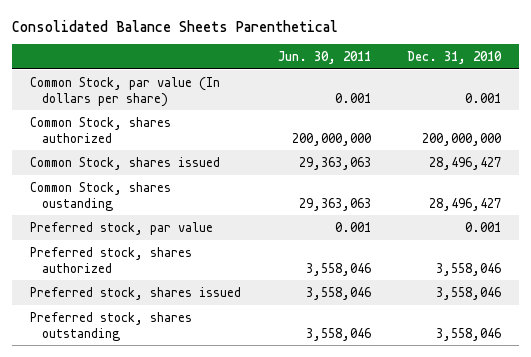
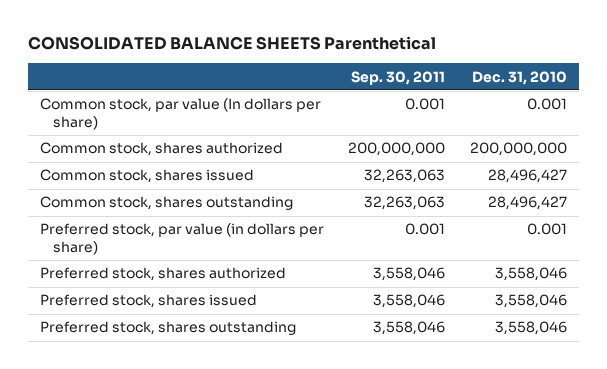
- Consolidated Balance Sheets Parenthetical
+ CONSOLIDATED BALANCE SHEETS Parenthetical
- | Jun. 30, 2011 | Dec. 31, 2010
+ | Sep. 30, 2011 | Dec. 31, 2010
- Common Stock, par value (In dollars per share) | 0.001 | 0.001
- Common Stock, shares authorized | 200,000,000 | 200,000,000
- Common Stock, shares issued | 29,363,063 | 28,496,427
- Common Stock, shares oustanding | 29,363,063 | 28,496,427
- Preferred stock, par value | 0.001 | 0.001
+ Common stock, par value (In dollars per share) | 0.001 | 0.001
+ Common stock, shares authorized | 200,000,000 | 200,000,000
+ Common stock, shares issued | 32,263,063 | 28,496,427
+ Common stock, shares outstanding | 32,263,063 | 28,496,427
+ Preferred stock, par value (in dollars per share) | 0.001 | 0.001

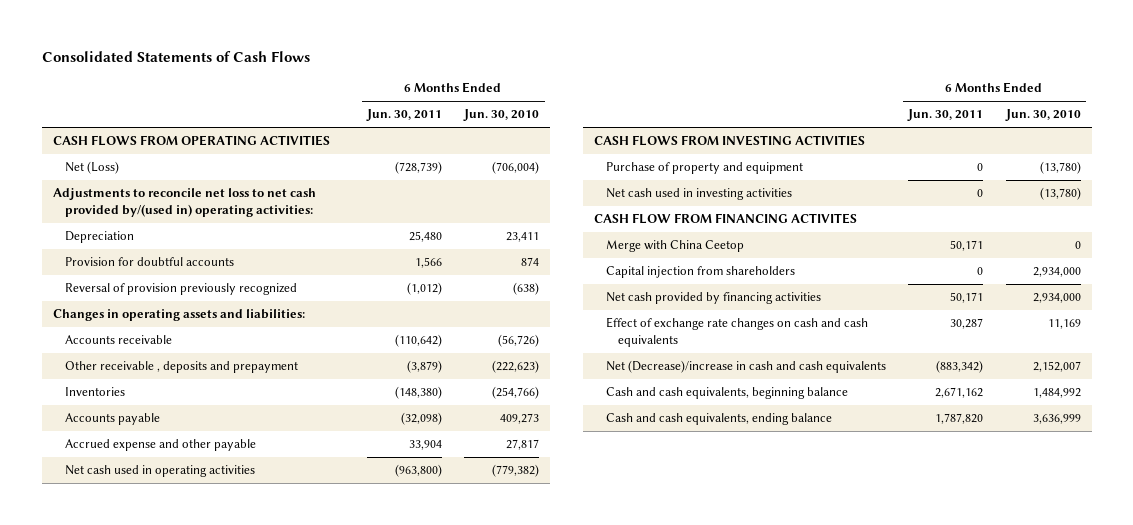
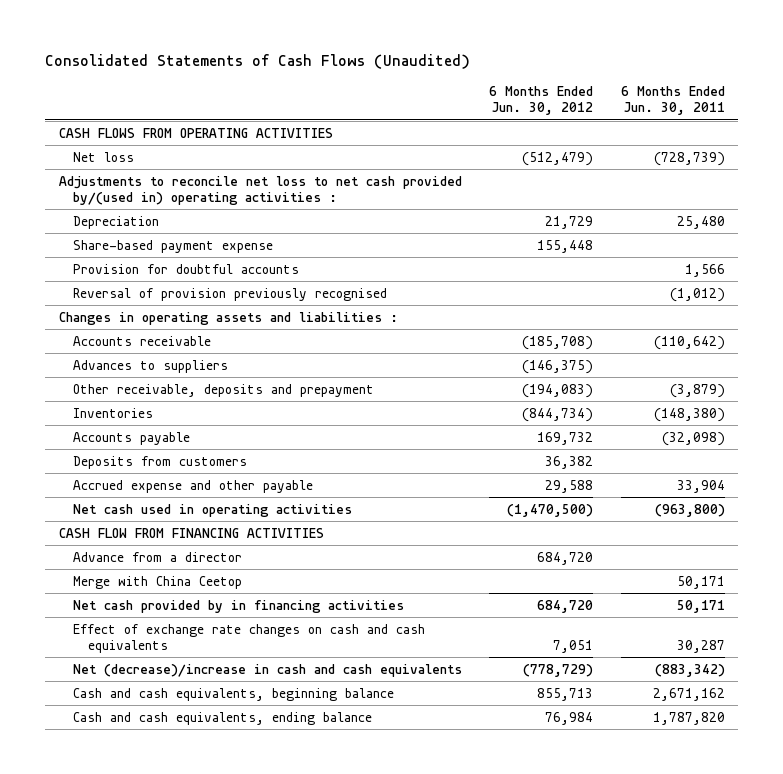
- Consolidated Statements of Cash Flows
+ Consolidated Statements of Cash Flows (Unaudited)
- | 6 Months Ended Jun. 30, 2011 | 6 Months Ended Jun. 30, 2010
+ | 6 Months Ended Jun. 30, 2012 | 6 Months Ended Jun. 30, 2011
- Net (Loss) | (728,739) | (706,004)
- Adjustments to reconcile net loss to net cash provided by/(used in) operating activities:
+ Net loss | (512,479) | (728,739)
+ Adjustments to reconcile net loss to net cash provided by/(used in) operating activities :
+ Share-based payment expense | 155,448 |
- Reversal of provision previously recognized | (1,012) | (638)
- Changes in operating assets and liabilities:
+ Reversal of provision previously recognised | | (1,012)
+ Changes in operating assets and liabilities :
- Other receivable , deposits and prepayment | (3,879) | (222,623)
+ Advances to suppliers | (146,375) |
+ Other receivable, deposits and prepayment | (194,083) | (3,879)
+ Deposits from customers | 36,382 |
- CASH FLOWS FROM INVESTING ACTIVITIES
- Purchase of property and equipment | 0 | (13,780)
- Net cash used in investing activities | 0 | (13,780)
- CASH FLOW FROM FINANCING ACTIVITES
+ CASH FLOW FROM FINANCING ACTIVITIES
+ Advance from a director | 684,720 |
- Capital injection from shareholders | 0 | 2,934,000
- Net cash provided by financing activities | 50,171 | 2,934,000
+ Net cash provided by in financing activities | 684,720 | 50,171
- Net (Decrease)/increase in cash and cash equivalents | (883,342) | 2,152,007
+ Net (decrease)/increase in cash and cash equivalents | (778,729) | (883,342)

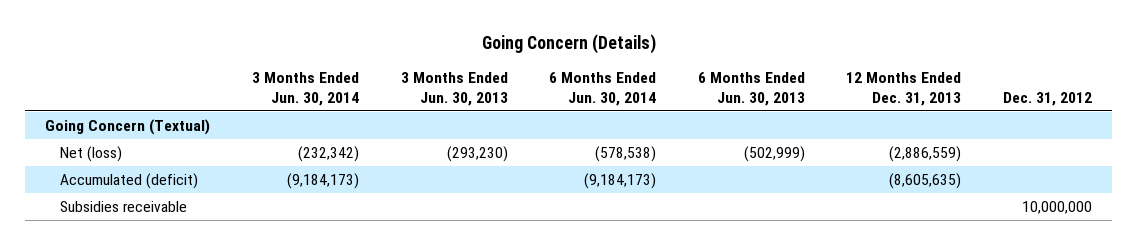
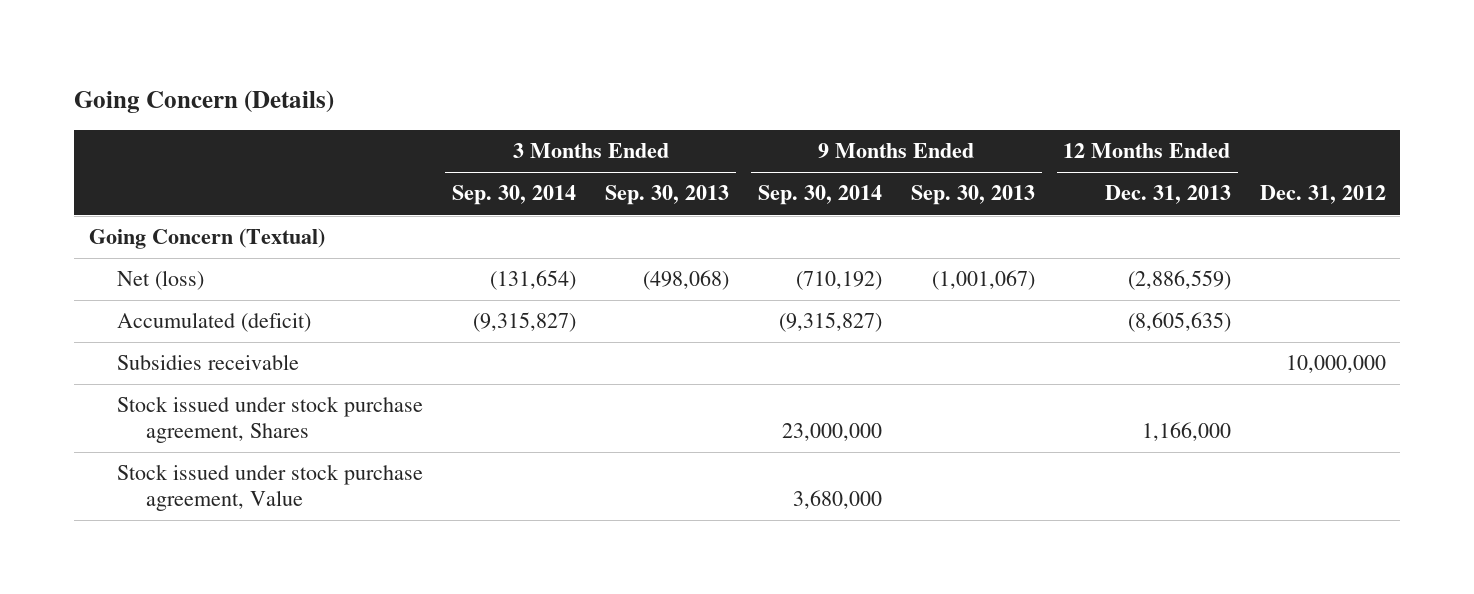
- | 3 Months Ended Jun. 30, 2014 | 3 Months Ended Jun. 30, 2013 | 6 Months Ended Jun. 30, 2014 | 6 Months Ended Jun. 30, 2013 | 12 Months Ended Dec. 31, 2013 | Dec. 31, 2012
+ | 3 Months Ended Sep. 30, 2014 | 3 Months Ended Sep. 30, 2013 | 9 Months Ended Sep. 30, 2014 | 9 Months Ended Sep. 30, 2013 | 12 Months Ended Dec. 31, 2013 | Dec. 31, 2012
+ Stock issued under stock purchase agreement, Shares | | | 23,000,000 | | 1,166,000 |
+ Stock issued under stock purchase agreement, Value | | | 3,680,000 | | |

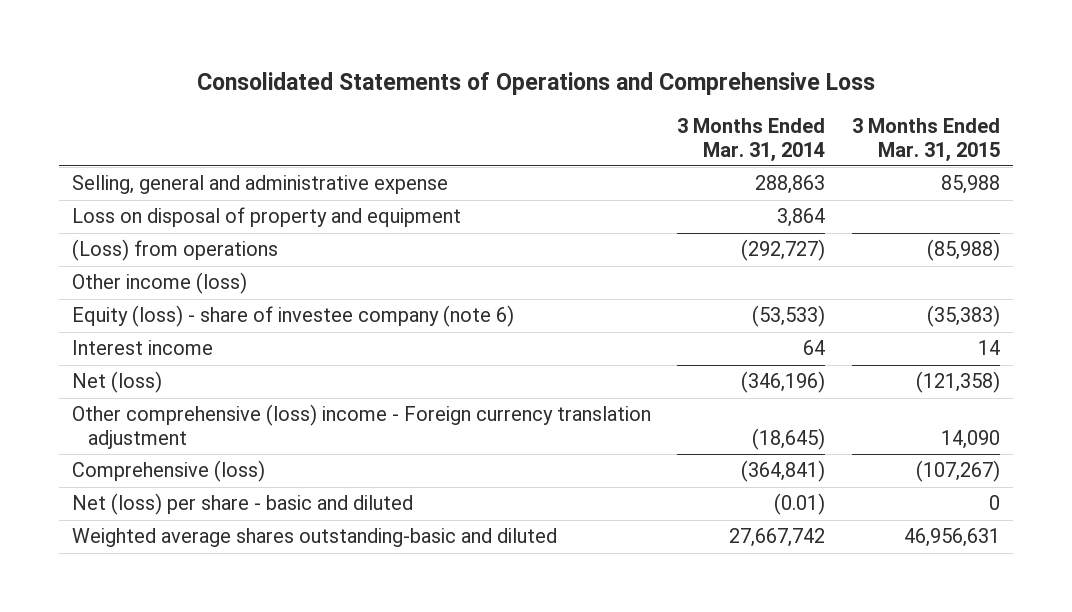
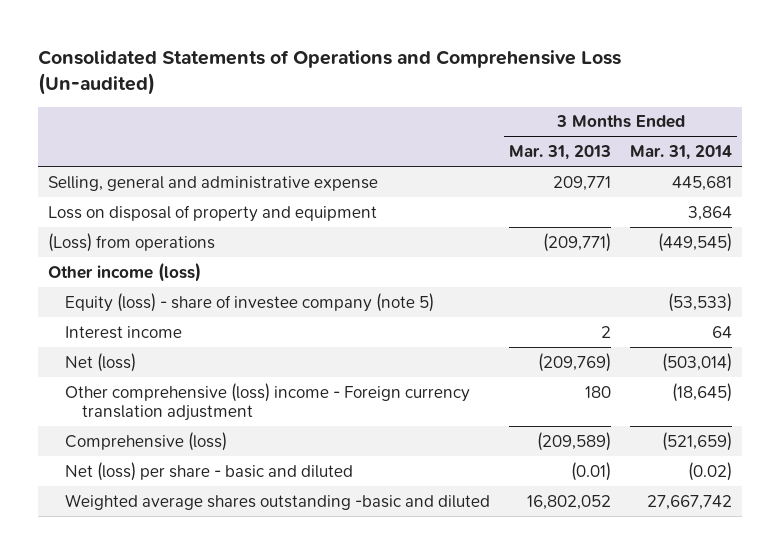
- Consolidated Statements of Operations and Comprehensive Loss
+ Consolidated Statements of Operations and Comprehensive Loss (Un-audited)
- | 3 Months Ended Mar. 31, 2014 | 3 Months Ended Mar. 31, 2015
+ | 3 Months Ended Mar. 31, 2013 | 3 Months Ended Mar. 31, 2014
- Selling, general and administrative expense | 288,863 | 85,988
+ Selling, general and administrative expense | 209,771 | 445,681
- (Loss) from operations | (292,727) | (85,988)
+ (Loss) from operations | (209,771) | (449,545)
- Equity (loss) - share of investee company (note 6) | (53,533) | (35,383)
+ Equity (loss) - share of investee company (note 5) | | (53,533)
- Net (loss) | (346,196) | (121,358)
+ Net (loss) | (209,769) | (503,014)
- Comprehensive (loss) | (364,841) | (107,267)
- Net (loss) per share - basic and diluted | (0.01) | 0
- Weighted average shares outstanding-basic and diluted | 27,667,742 | 46,956,631
+ Comprehensive (loss) | (209,589) | (521,659)
+ Net (loss) per share - basic and diluted | (0.01) | (0.02)
+ Weighted average shares outstanding -basic and diluted | 16,802,052 | 27,667,742

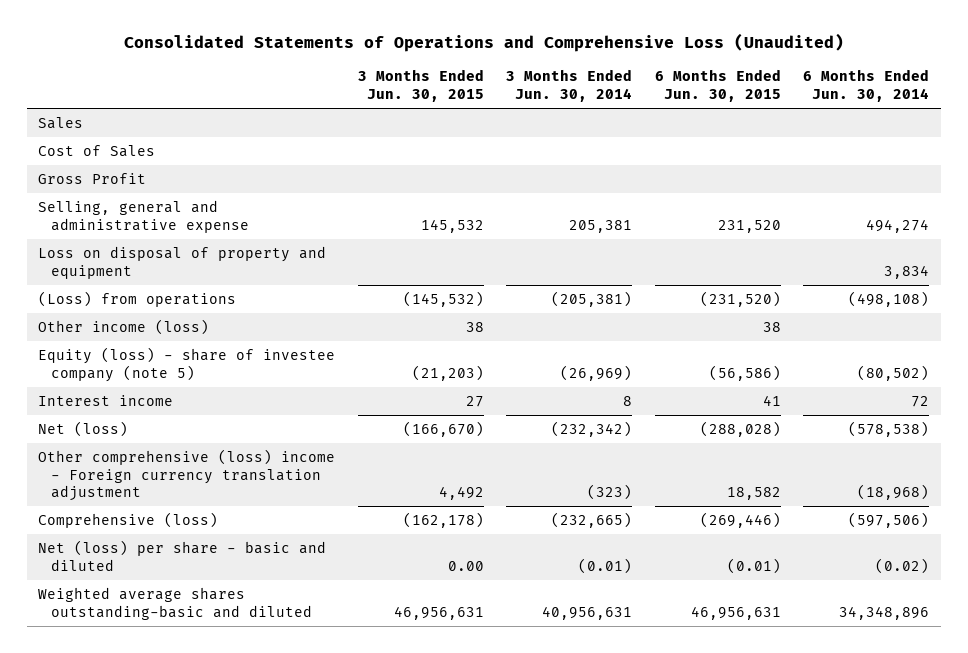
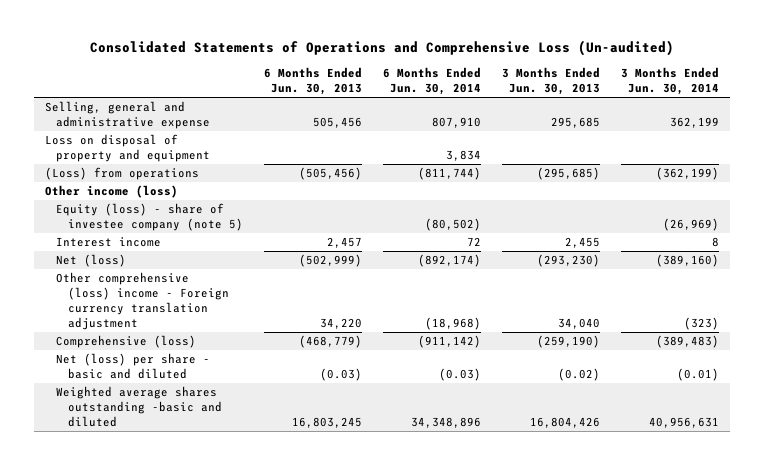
- Consolidated Statements of Operations and Comprehensive Loss (Unaudited)
+ Consolidated Statements of Operations and Comprehensive Loss (Un-audited)
- | 3 Months Ended Jun. 30, 2015 | 3 Months Ended Jun. 30, 2014 | 6 Months Ended Jun. 30, 2015 | 6 Months Ended Jun. 30, 2014
+ | 6 Months Ended Jun. 30, 2013 | 6 Months Ended Jun. 30, 2014 | 3 Months Ended Jun. 30, 2013 | 3 Months Ended Jun. 30, 2014
- Sales
- Cost of Sales
- Gross Profit
- Selling, general and administrative expense | 145,532 | 205,381 | 231,520 | 494,274
+ Selling, general and administrative expense | 505,456 | 807,910 | 295,685 | 362,199
- (Loss) from operations | (145,532) | (205,381) | (231,520) | (498,108)
+ (Loss) from operations | (505,456) | (811,744) | (295,685) | (362,199)
- Net (loss) | (166,670) | (232,342) | (288,028) | (578,538)
+ Net (loss) | (502,999) | (892,174) | (293,230) | (389,160)
- Comprehensive (loss) | (162,178) | (232,665) | (269,446) | (597,506)
- Net (loss) per share - basic and diluted | 0.00 | (0.01) | (0.01) | (0.02)
- Weighted average shares outstanding-basic and diluted | 46,956,631 | 40,956,631 | 46,956,631 | 34,348,896
+ Comprehensive (loss) | (468,779) | (911,142) | (259,190) | (389,483)
+ Net (loss) per share - basic and diluted | (0.03) | (0.03) | (0.02) | (0.01)
+ Weighted average shares outstanding -basic and diluted | 16,803,245 | 34,348,896 | 16,804,426 | 40,956,631

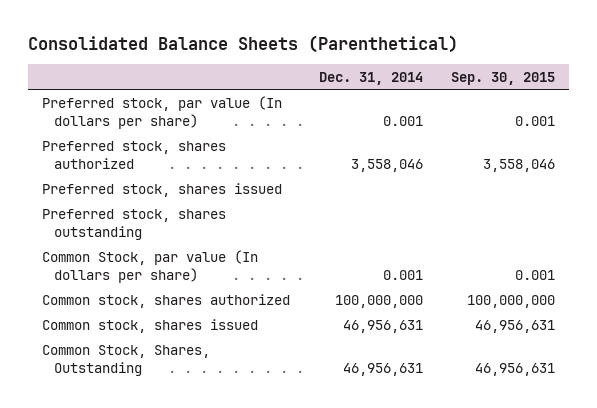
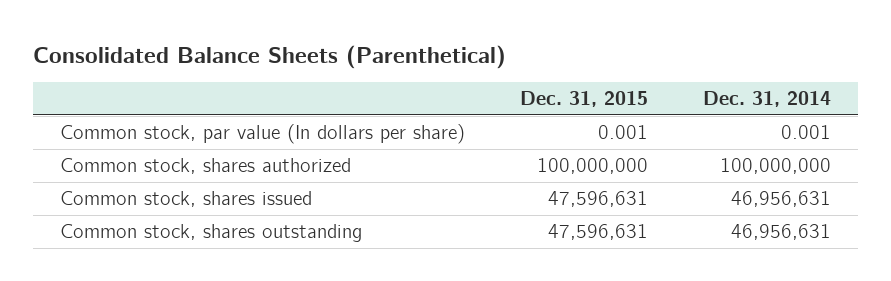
- | Dec. 31, 2014 | Sep. 30, 2015
+ | Dec. 31, 2015 | Dec. 31, 2014
- Preferred stock, par value (In dollars per share) | 0.001 | 0.001
- Preferred stock, shares authorized | 3,558,046 | 3,558,046
- Preferred stock, shares issued
- Preferred stock, shares outstanding
- Common Stock, par value (In dollars per share) | 0.001 | 0.001
+ Common stock, par value (In dollars per share) | 0.001 | 0.001
- Common Stock, Shares, Outstanding | 46,956,631 | 46,956,631
+ Common stock, shares outstanding | 47,596,631 | 46,956,631

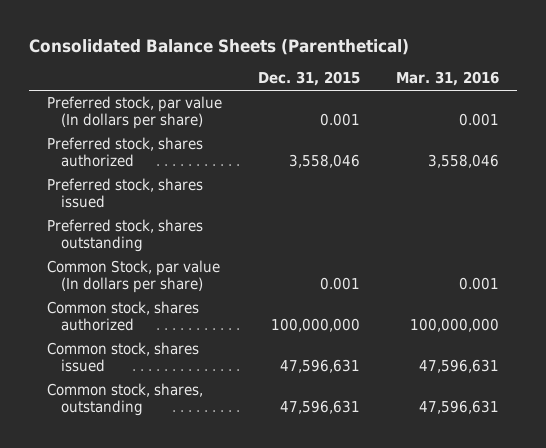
- | Dec. 31, 2015 | Dec. 31, 2014
+ | Dec. 31, 2015 | Mar. 31, 2016
- Common stock, par value (In dollars per share) | 0.001 | 0.001
+ Preferred stock, par value (In dollars per share) | 0.001 | 0.001
+ Preferred stock, shares authorized | 3,558,046 | 3,558,046
+ Preferred stock, shares issued
+ Preferred stock, shares outstanding
+ Common Stock, par value (In dollars per share) | 0.001 | 0.001
- Common stock, shares outstanding | 47,596,631 | 46,956,631
+ Common stock, shares, outstanding | 47,596,631 | 47,596,631

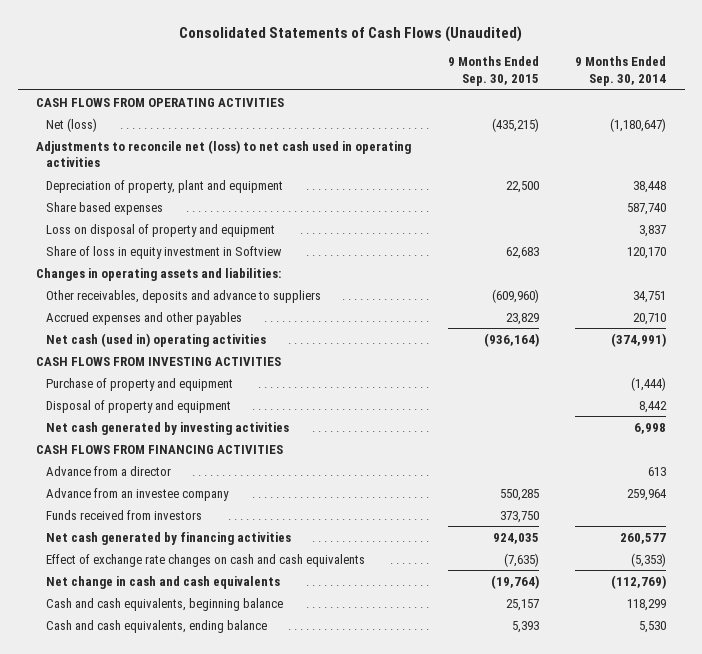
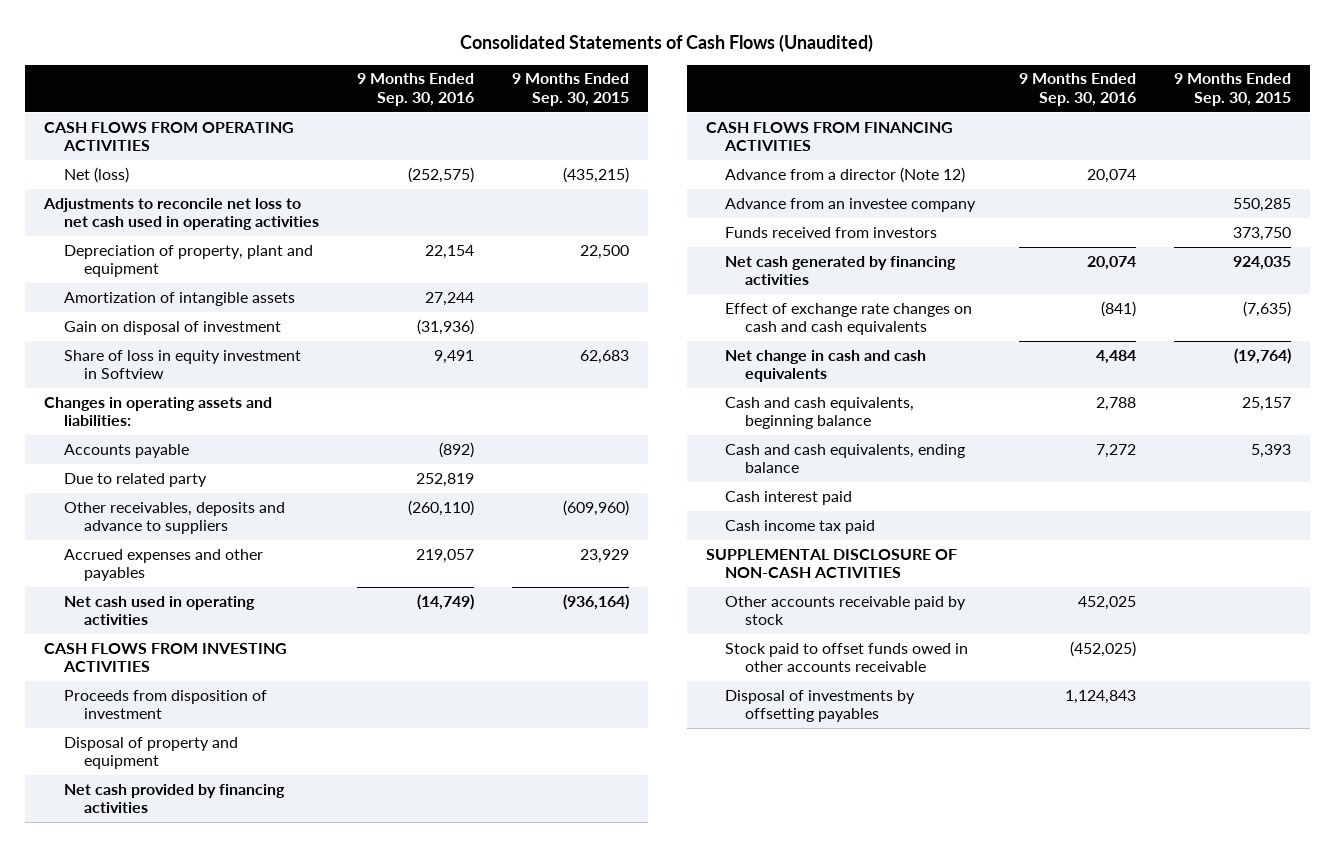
- | 9 Months Ended Sep. 30, 2015 | 9 Months Ended Sep. 30, 2014
+ | 9 Months Ended Sep. 30, 2016 | 9 Months Ended Sep. 30, 2015
- Adjustments to reconcile net (loss) to net cash used in operating activities
+ Adjustments to reconcile net loss to net cash used in operating activities
- Share based expenses | | 587,740
- Loss on disposal of property and equipment | | 3,837
+ Amortization of intangible assets | 27,244 |
+ Gain on disposal of investment | (31,936) |
+ Accounts payable | (892) |
+ Due to related party | 252,819 |
- Accrued expenses and other payables | 23,829 | 20,710
- Net cash (used in) operating activities | (936,164) | (374,991)
+ Accrued expenses and other payables | 219,057 | 23,929
+ Net cash used in operating activities | (14,749) | (936,164)
- Purchase of property and equipment | | (1,444)
+ Proceeds from disposition of investment
- Net cash generated by investing activities | | 6,998
+ Net cash provided by financing activities
- Advance from a director | | 613
+ Advance from a director (Note 12) | 20,074 |
+ Cash interest paid
+ Cash income tax paid
+ SUPPLEMENTAL DISCLOSURE OF NON-CASH ACTIVITIES
+ Other accounts receivable paid by stock | 452,025 |
+ Stock paid to offset funds owed in other accounts receivable | (452,025) |
+ Disposal of investments by offsetting payables | 1,124,843 |

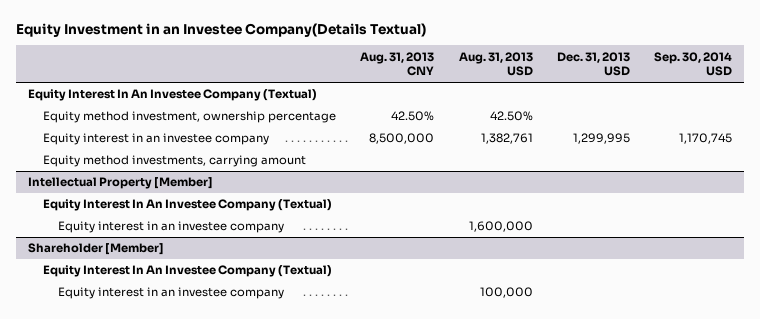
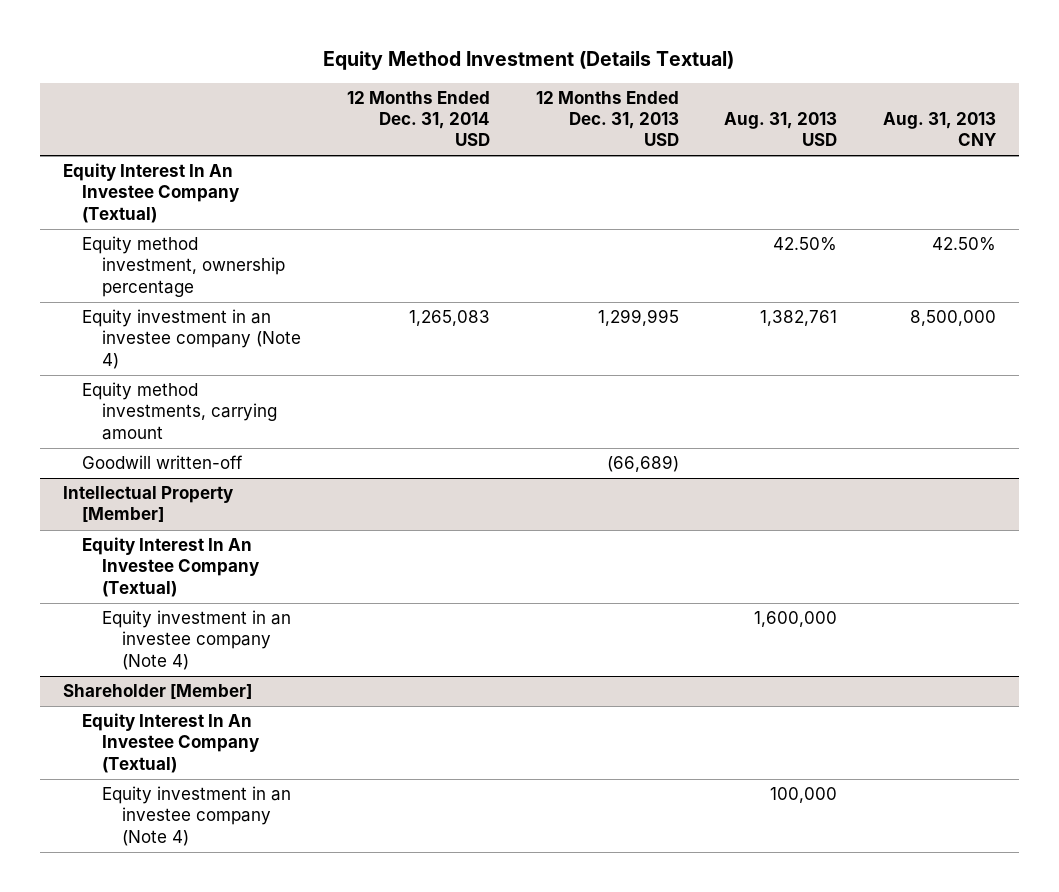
- Equity Investment in an Investee Company(Details Textual)
+ Equity Method Investment (Details Textual)
- | Aug. 31, 2013 CNY | Aug. 31, 2013 USD | Dec. 31, 2013 USD | Sep. 30, 2014 USD
+ | 12 Months Ended Dec. 31, 2014 USD | 12 Months Ended Dec. 31, 2013 USD | Aug. 31, 2013 USD | Aug. 31, 2013 CNY
- Equity interest in an investee company | 8,500,000 | 1,382,761 | 1,299,995 | 1,170,745
+ Equity investment in an investee company (Note 4) | 1,265,083 | 1,299,995 | 1,382,761 | 8,500,000
+ Goodwill written-off | | (66,689) | |
@ Intellectual Property [Member]
- Equity interest in an investee company | | 1,600,000 | |
+ Equity investment in an investee company (Note 4) | | | 1,600,000 |
@ Shareholder [Member]
- Equity interest in an investee company | | 100,000 | |
+ Equity investment in an investee company (Note 4) | | | 100,000 |

